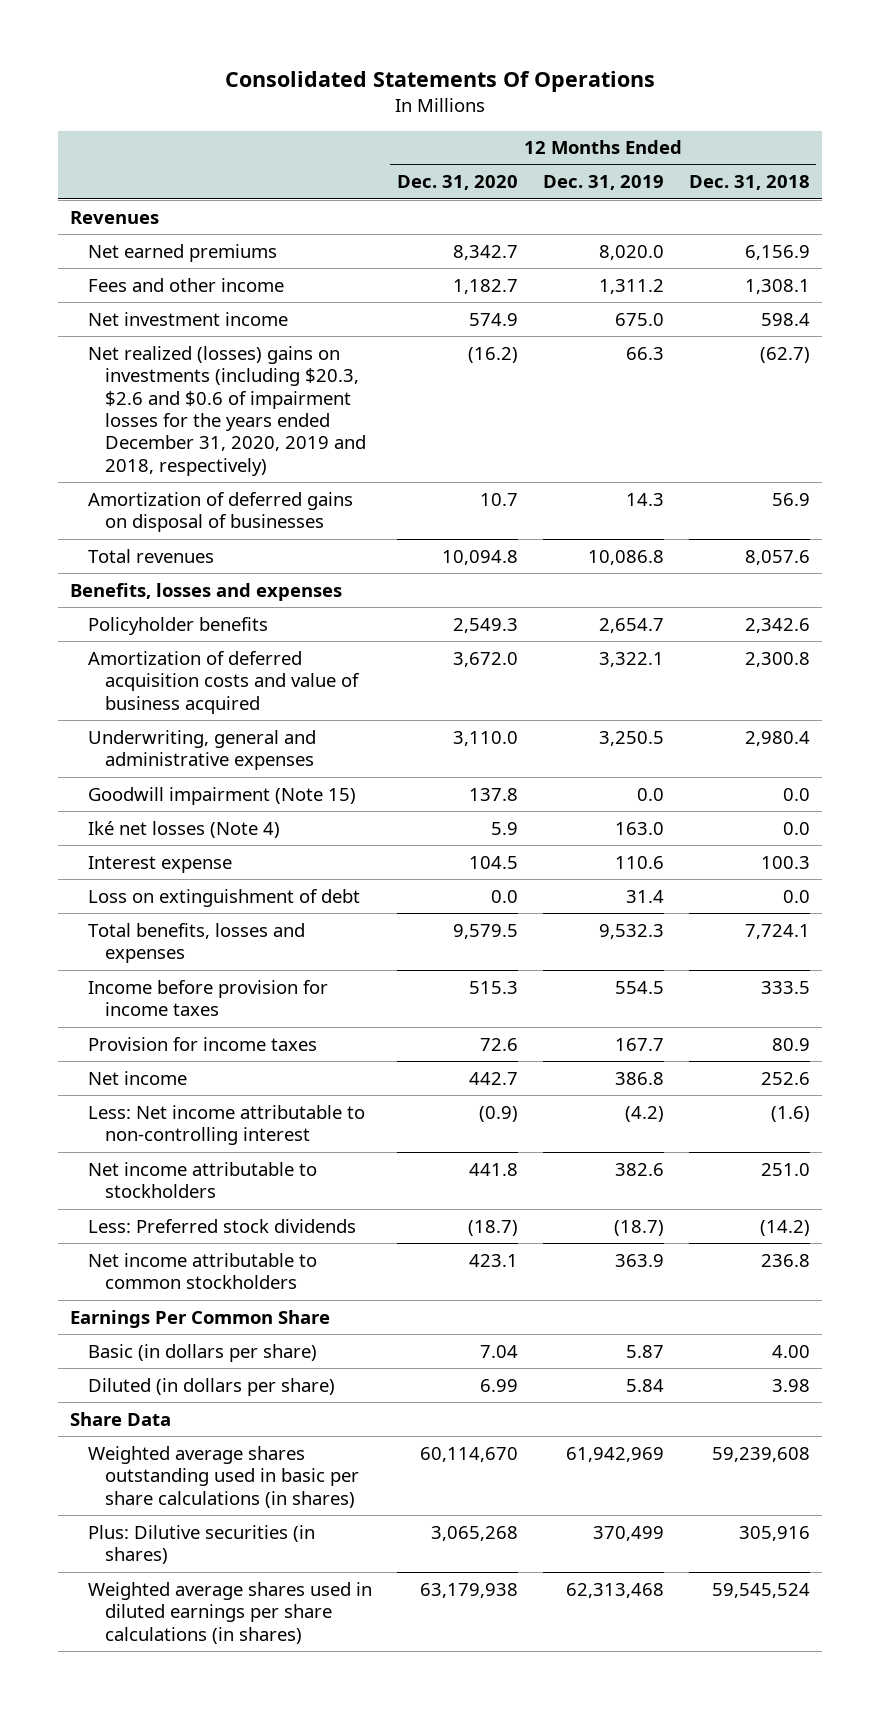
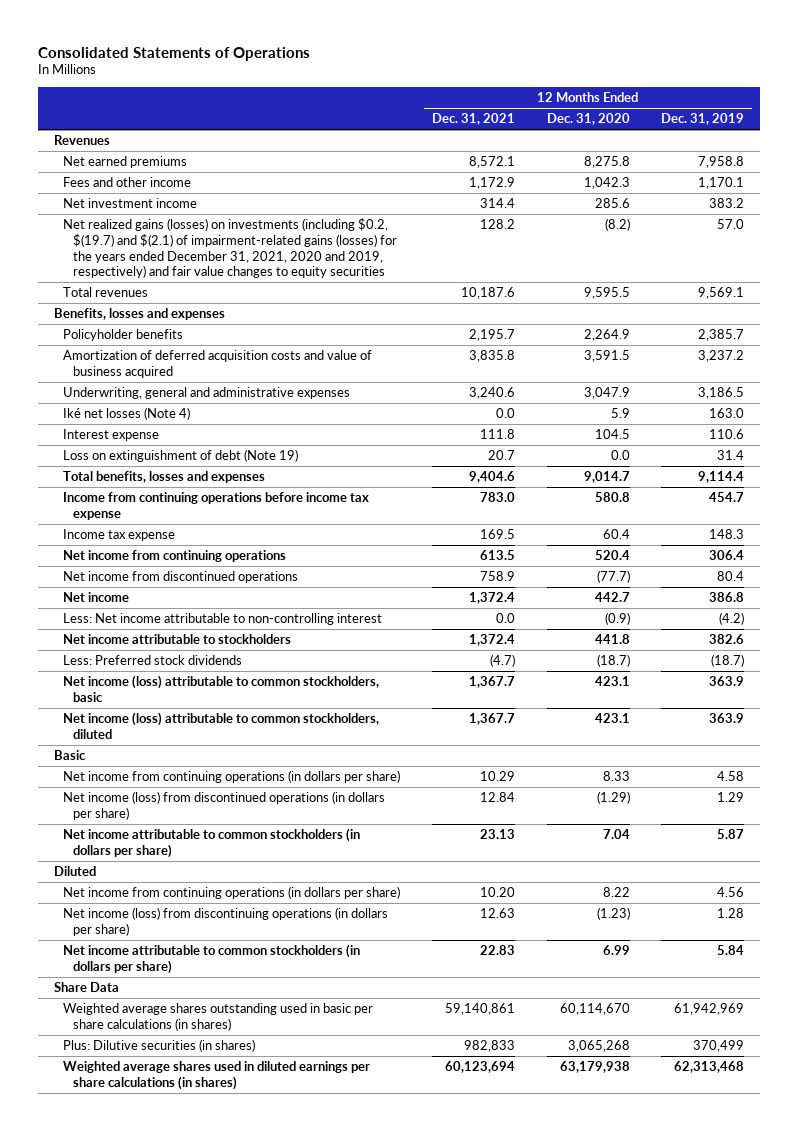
- Consolidated Statements Of Operations
+ Consolidated Statements of Operations
- | 12 Months Ended Dec. 31, 2020 | 12 Months Ended Dec. 31, 2019 | 12 Months Ended Dec. 31, 2018
+ | 12 Months Ended Dec. 31, 2021 | 12 Months Ended Dec. 31, 2020 | 12 Months Ended Dec. 31, 2019
- Net earned premiums | 8,342.7 | 8,020.0 | 6,156.9
- Fees and other income | 1,182.7 | 1,311.2 | 1,308.1
- Net investment income | 574.9 | 675.0 | 598.4
- Net realized (losses) gains on investments (including $20.3, $2.6 and $0.6 of impairment losses for the years ended December 31, 2020, 2019 and 2018, respectively) | (16.2) | 66.3 | (62.7)
- Amortization of deferred gains on disposal of businesses | 10.7 | 14.3 | 56.9
- Total revenues | 10,094.8 | 10,086.8 | 8,057.6
+ Net earned premiums | 8,572.1 | 8,275.8 | 7,958.8
+ Fees and other income | 1,172.9 | 1,042.3 | 1,170.1
+ Net investment income | 314.4 | 285.6 | 383.2
+ Net realized gains (losses) on investments (including $0.2, $(19.7) and $(2.1) of impairment-related gains (losses) for the years ended December 31, 2021, 2020 and 2019, respectively) and fair value changes to equity securities | 128.2 | (8.2) | 57.0
+ Total revenues | 10,187.6 | 9,595.5 | 9,569.1
- Policyholder benefits | 2,549.3 | 2,654.7 | 2,342.6
- Amortization of deferred acquisition costs and value of business acquired | 3,672.0 | 3,322.1 | 2,300.8
- Underwriting, general and administrative expenses | 3,110.0 | 3,250.5 | 2,980.4
- Goodwill impairment (Note 15) | 137.8 | 0.0 | 0.0
+ Policyholder benefits | 2,195.7 | 2,264.9 | 2,385.7
+ Amortization of deferred acquisition costs and value of business acquired | 3,835.8 | 3,591.5 | 3,237.2
+ Underwriting, general and administrative expenses | 3,240.6 | 3,047.9 | 3,186.5
- Loss on extinguishment of debt | 0.0 | 31.4 | 0.0
- Total benefits, losses and expenses | 9,579.5 | 9,532.3 | 7,724.1
- Income before provision for income taxes | 515.3 | 554.5 | 333.5
- Provision for income taxes | 72.6 | 167.7 | 80.9
+ Loss on extinguishment of debt (Note 19) | 20.7 | 0.0 | 31.4
+ Total benefits, losses and expenses | 9,404.6 | 9,014.7 | 9,114.4
+ Income from continuing operations before income tax expense | 783.0 | 580.8 | 454.7
+ Income tax expense | 169.5 | 60.4 | 148.3
+ Net income from continuing operations | 613.5 | 520.4 | 306.4
+ Net income from discontinued operations | 758.9 | (77.7) | 80.4
- Net income attributable to common stockholders | 423.1 | 363.9 | 236.8
- Earnings Per Common Share
- Basic (in dollars per share) | 7.04 | 5.87 | 4.00
- Diluted (in dollars per share) | 6.99 | 5.84 | 3.98
+ Net income (loss) attributable to common stockholders, basic | 1,367.7 | 423.1 | 363.9
+ Net income (loss) attributable to common stockholders, diluted | 1,367.7 | 423.1 | 363.9
+ Basic
+ Net income from continuing operations (in dollars per share) | 10.29 | 8.33 | 4.58
+ Net income (loss) from discontinued operations (in dollars per share) | 12.84 | (1.29) | 1.29
+ Net income attributable to common stockholders (in dollars per share) | 23.13 | 7.04 | 5.87
+ Diluted
+ Net income from continuing operations (in dollars per share) | 10.20 | 8.22 | 4.56
+ Net income (loss) from discontinuing operations (in dollars per share) | 12.63 | (1.23) | 1.28
+ Net income attributable to common stockholders (in dollars per share) | 22.83 | 6.99 | 5.84

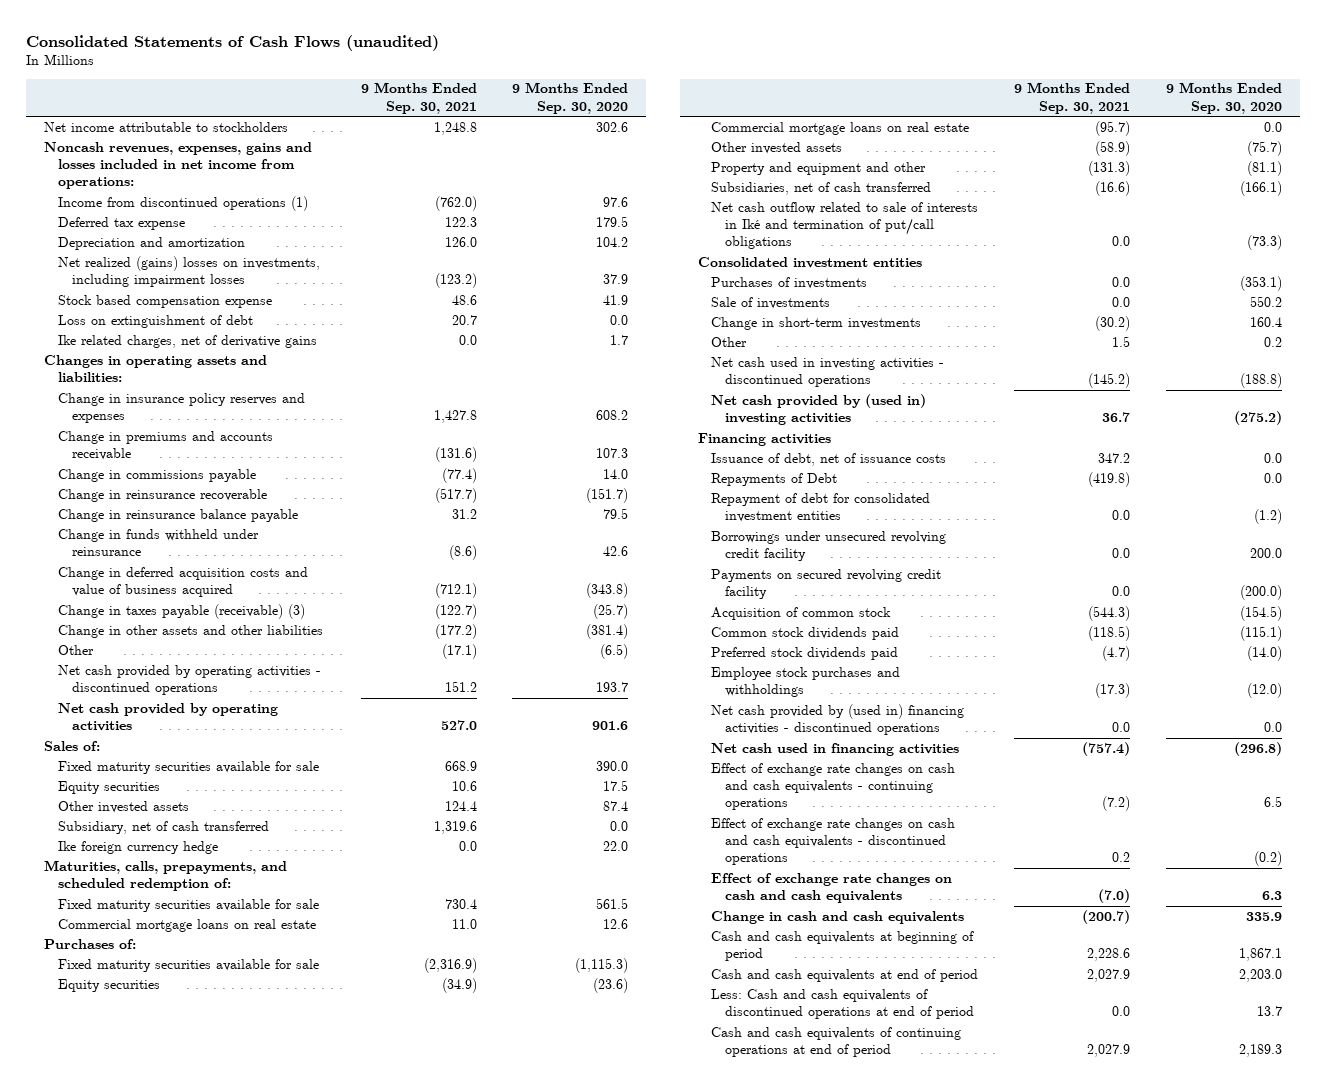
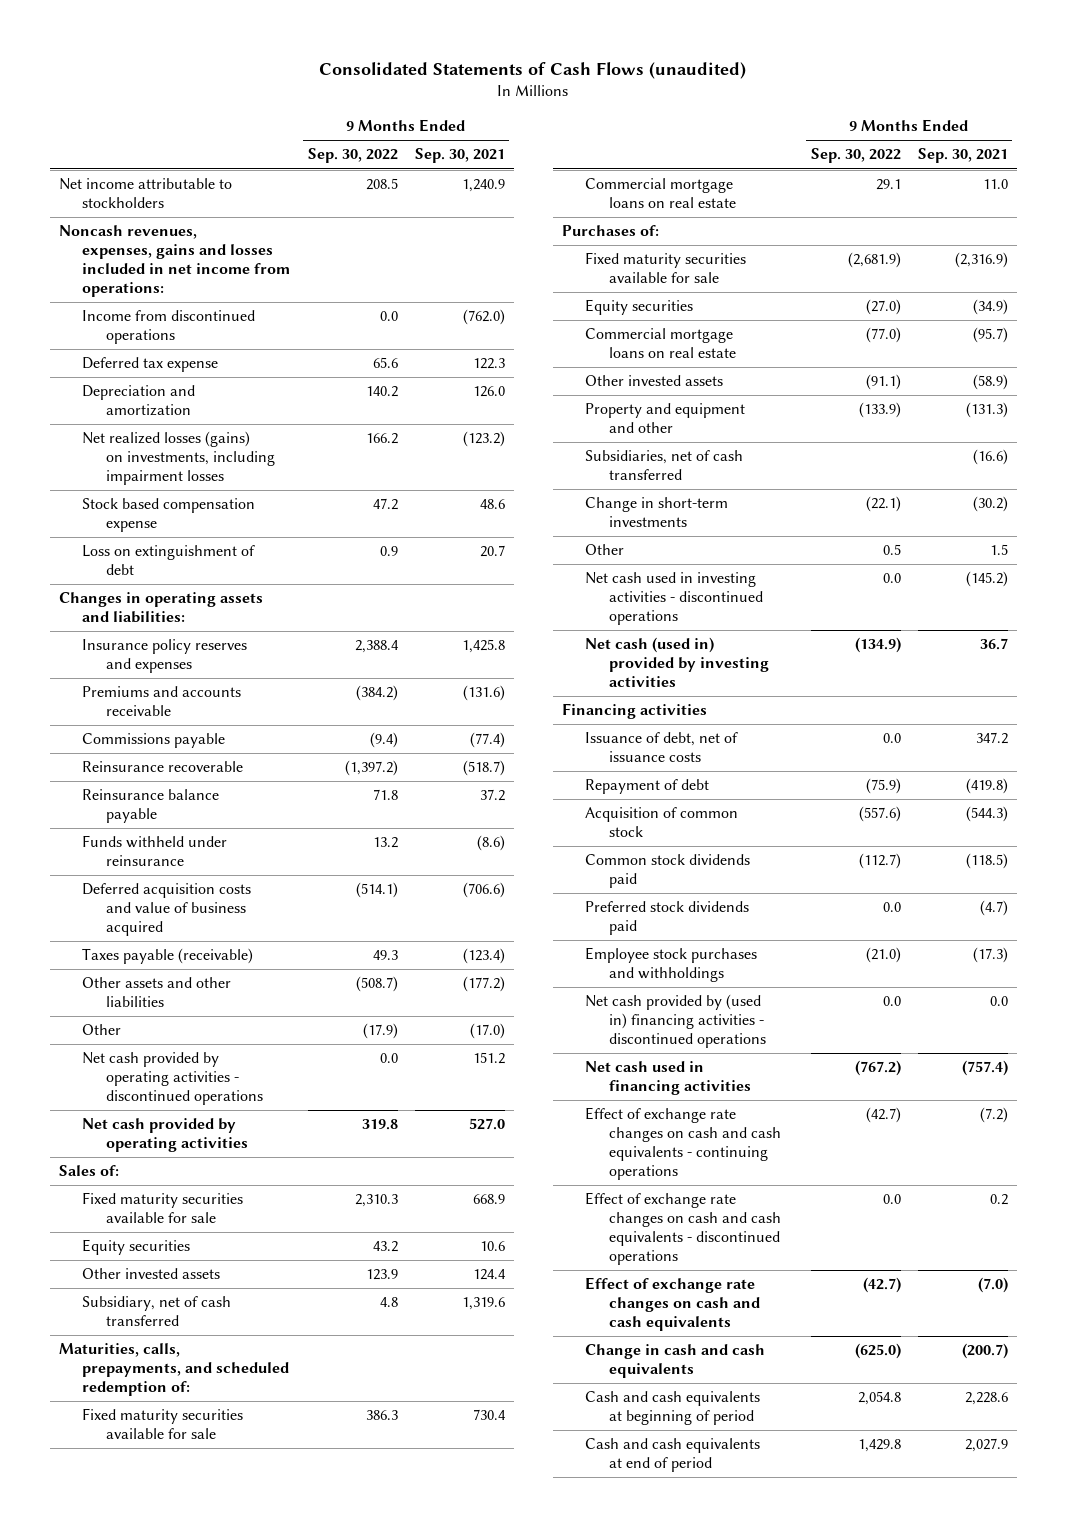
- | 9 Months Ended Sep. 30, 2021 | 9 Months Ended Sep. 30, 2020
+ | 9 Months Ended Sep. 30, 2022 | 9 Months Ended Sep. 30, 2021
- Net income attributable to stockholders | 1,248.8 | 302.6
+ Net income attributable to stockholders | 208.5 | 1,240.9
- Income from discontinued operations (1) | (762.0) | 97.6
+ Income from discontinued operations | 0.0 | (762.0)
- Net realized (gains) losses on investments, including impairment losses | (123.2) | 37.9
+ Net realized losses (gains) on investments, including impairment losses | 166.2 | (123.2)
- Ike related charges, net of derivative gains | 0.0 | 1.7
- Change in insurance policy reserves and expenses | 1,427.8 | 608.2
- Change in premiums and accounts receivable | (131.6) | 107.3
- Change in commissions payable | (77.4) | 14.0
- Change in reinsurance recoverable | (517.7) | (151.7)
- Change in reinsurance balance payable | 31.2 | 79.5
- Change in funds withheld under reinsurance | (8.6) | 42.6
- Change in deferred acquisition costs and value of business acquired | (712.1) | (343.8)
- Change in taxes payable (receivable) (3) | (122.7) | (25.7)
- Change in other assets and other liabilities | (177.2) | (381.4)
- Other | (17.1) | (6.5)
+ Insurance policy reserves and expenses | 2,388.4 | 1,425.8
+ Premiums and accounts receivable | (384.2) | (131.6)
+ Commissions payable | (9.4) | (77.4)
+ Reinsurance recoverable | (1,397.2) | (518.7)
+ Reinsurance balance payable | 71.8 | 37.2
+ Funds withheld under reinsurance | 13.2 | (8.6)
+ Deferred acquisition costs and value of business acquired | (514.1) | (706.6)
+ Taxes payable (receivable) | 49.3 | (123.4)
+ Other assets and other liabilities | (508.7) | (177.2)
+ Other | (17.9) | (17.0)
- Ike foreign currency hedge | 0.0 | 22.0
- Net cash outflow related to sale of interests in Iké and termination of put/call obligations | 0.0 | (73.3)
- Consolidated investment entities
- Purchases of investments | 0.0 | (353.1)
- Sale of investments | 0.0 | 550.2
- Net cash provided by (used in) investing activities | 36.7 | (275.2)
+ Net cash (used in) provided by investing activities | (134.9) | 36.7
- Repayments of Debt | (419.8) | 0.0
- Repayment of debt for consolidated investment entities | 0.0 | (1.2)
- Borrowings under unsecured revolving credit facility | 0.0 | 200.0
- Payments on secured revolving credit facility | 0.0 | (200.0)
+ Repayment of debt | (75.9) | (419.8)
- Less: Cash and cash equivalents of discontinued operations at end of period | 0.0 | 13.7
- Cash and cash equivalents of continuing operations at end of period | 2,027.9 | 2,189.3

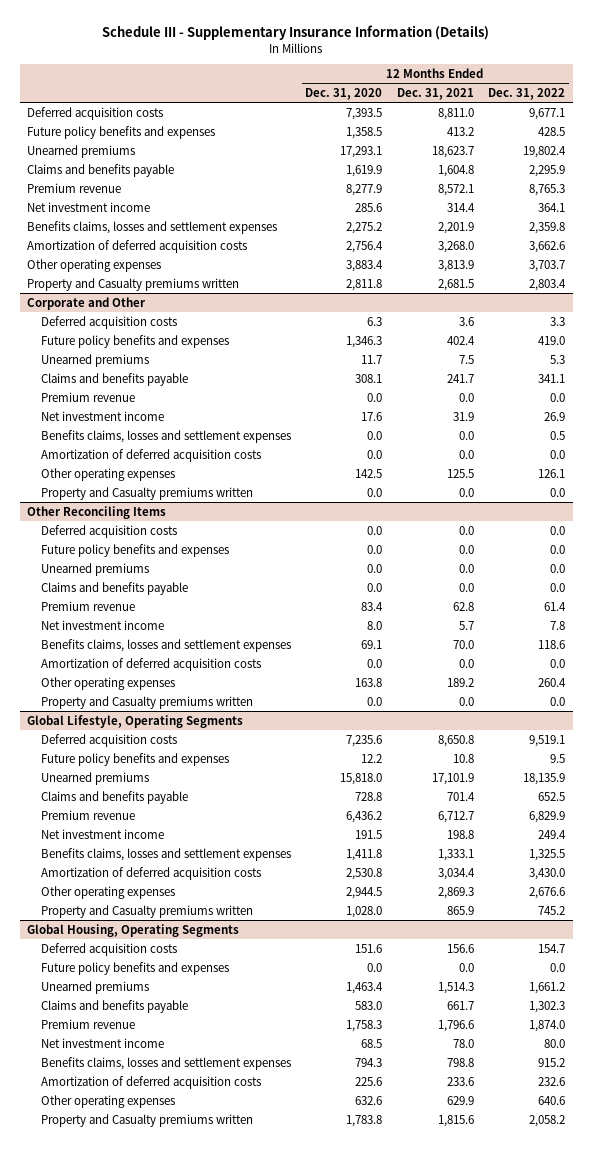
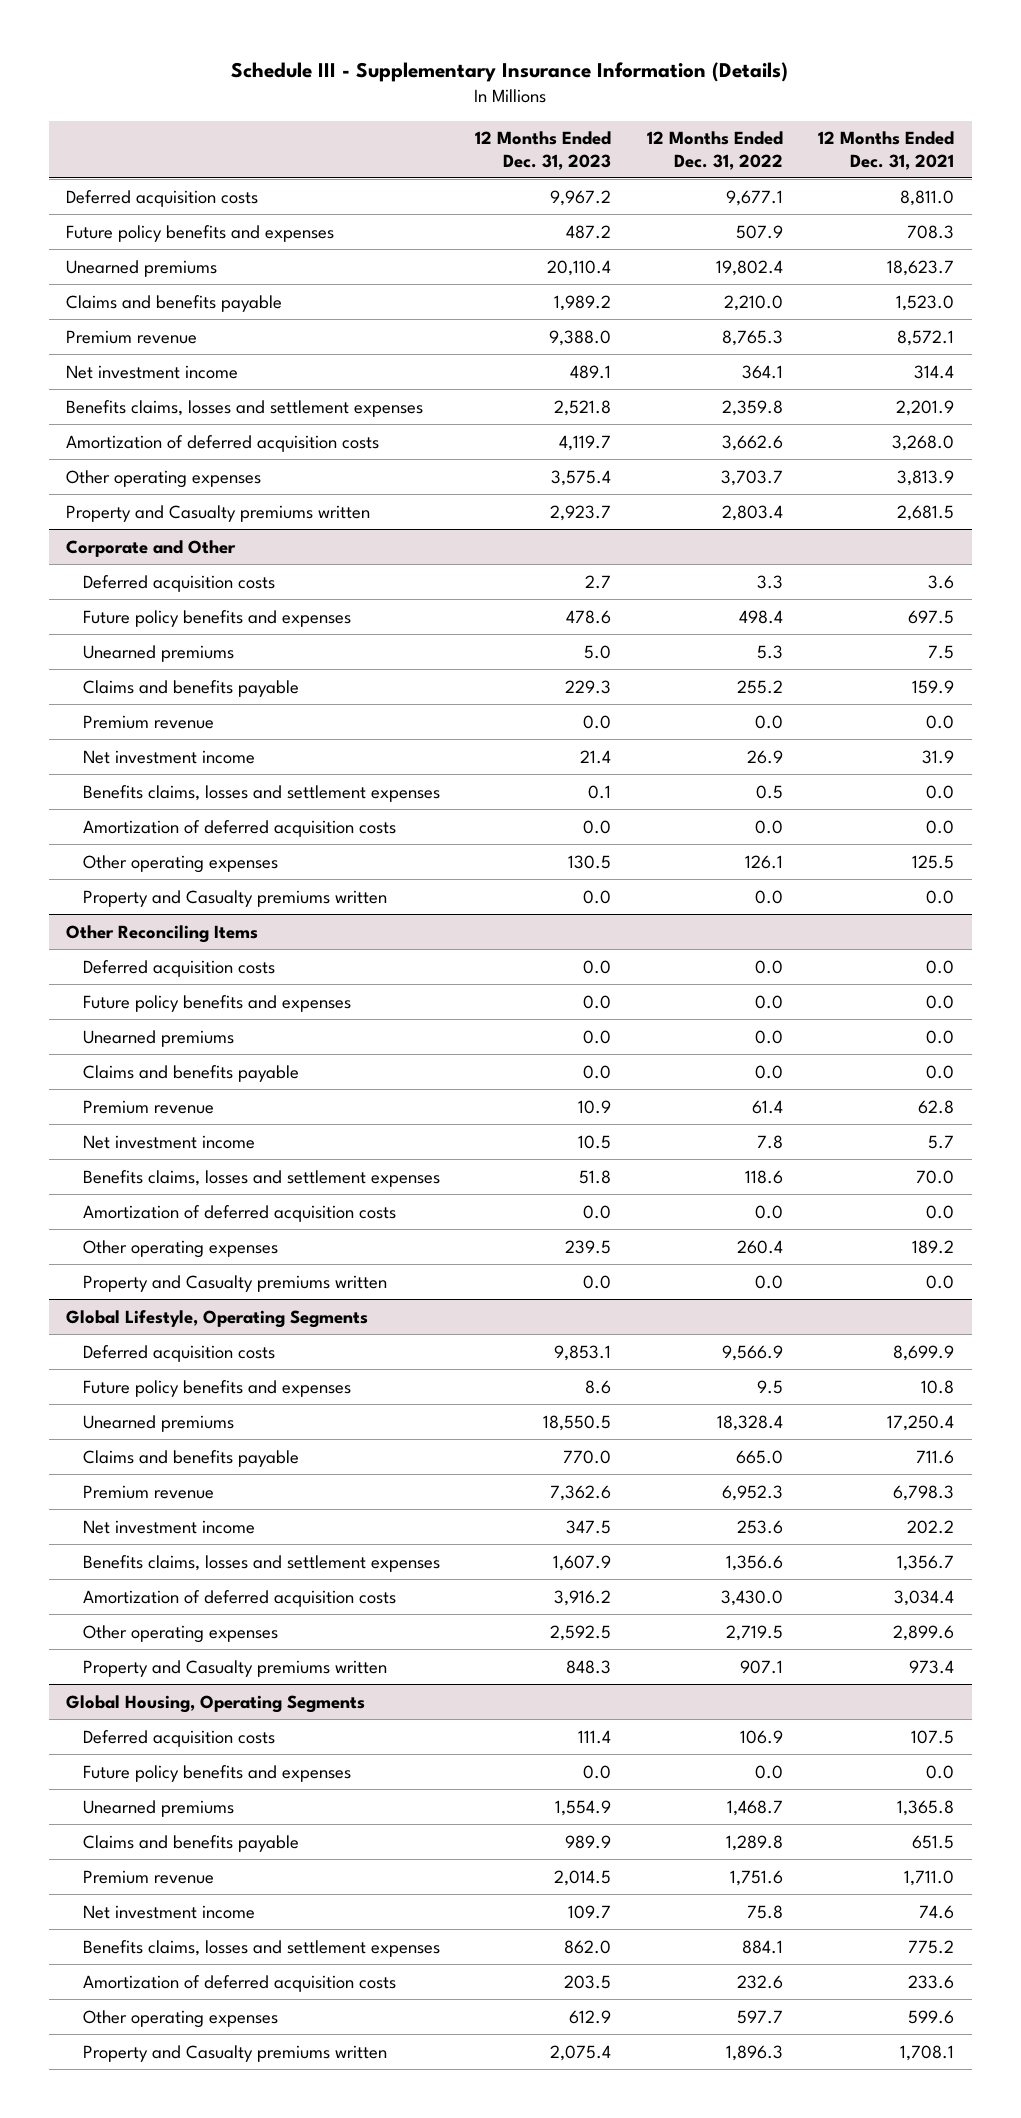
- | 12 Months Ended Dec. 31, 2020 | 12 Months Ended Dec. 31, 2021 | 12 Months Ended Dec. 31, 2022
+ | 12 Months Ended Dec. 31, 2023 | 12 Months Ended Dec. 31, 2022 | 12 Months Ended Dec. 31, 2021
- Future policy benefits and expenses | 1,358.5 | 413.2 | 428.5
+ Future policy benefits and expenses | 487.2 | 507.9 | 708.3
- Claims and benefits payable | 1,619.9 | 1,604.8 | 2,295.9
+ Claims and benefits payable | 1,989.2 | 2,210.0 | 1,523.0
@ Corporate and Other
- Future policy benefits and expenses | 1,346.3 | 402.4 | 419.0
+ Future policy benefits and expenses | 478.6 | 498.4 | 697.5
- Claims and benefits payable | 308.1 | 241.7 | 341.1
+ Claims and benefits payable | 229.3 | 255.2 | 159.9
@ Global Lifestyle, Operating Segments
- Deferred acquisition costs | 7,235.6 | 8,650.8 | 9,519.1
+ Deferred acquisition costs | 9,853.1 | 9,566.9 | 8,699.9
- Unearned premiums | 15,818.0 | 17,101.9 | 18,135.9
- Claims and benefits payable | 728.8 | 701.4 | 652.5
- Premium revenue | 6,436.2 | 6,712.7 | 6,829.9
- Net investment income | 191.5 | 198.8 | 249.4
- Benefits claims, losses and settlement expenses | 1,411.8 | 1,333.1 | 1,325.5
+ Unearned premiums | 18,550.5 | 18,328.4 | 17,250.4
+ Claims and benefits payable | 770.0 | 665.0 | 711.6
+ Premium revenue | 7,362.6 | 6,952.3 | 6,798.3
+ Net investment income | 347.5 | 253.6 | 202.2
+ Benefits claims, losses and settlement expenses | 1,607.9 | 1,356.6 | 1,356.7
- Other operating expenses | 2,944.5 | 2,869.3 | 2,676.6
- Property and Casualty premiums written | 1,028.0 | 865.9 | 745.2
+ Other operating expenses | 2,592.5 | 2,719.5 | 2,899.6
+ Property and Casualty premiums written | 848.3 | 907.1 | 973.4
@ Global Housing, Operating Segments
- Deferred acquisition costs | 151.6 | 156.6 | 154.7
+ Deferred acquisition costs | 111.4 | 106.9 | 107.5
- Unearned premiums | 1,463.4 | 1,514.3 | 1,661.2
- Claims and benefits payable | 583.0 | 661.7 | 1,302.3
- Premium revenue | 1,758.3 | 1,796.6 | 1,874.0
- Net investment income | 68.5 | 78.0 | 80.0
- Benefits claims, losses and settlement expenses | 794.3 | 798.8 | 915.2
+ Unearned premiums | 1,554.9 | 1,468.7 | 1,365.8
+ Claims and benefits payable | 989.9 | 1,289.8 | 651.5
+ Premium revenue | 2,014.5 | 1,751.6 | 1,711.0
+ Net investment income | 109.7 | 75.8 | 74.6
+ Benefits claims, losses and settlement expenses | 862.0 | 884.1 | 775.2
- Other operating expenses | 632.6 | 629.9 | 640.6
- Property and Casualty premiums written | 1,783.8 | 1,815.6 | 2,058.2
+ Other operating expenses | 612.9 | 597.7 | 599.6
+ Property and Casualty premiums written | 2,075.4 | 1,896.3 | 1,708.1

